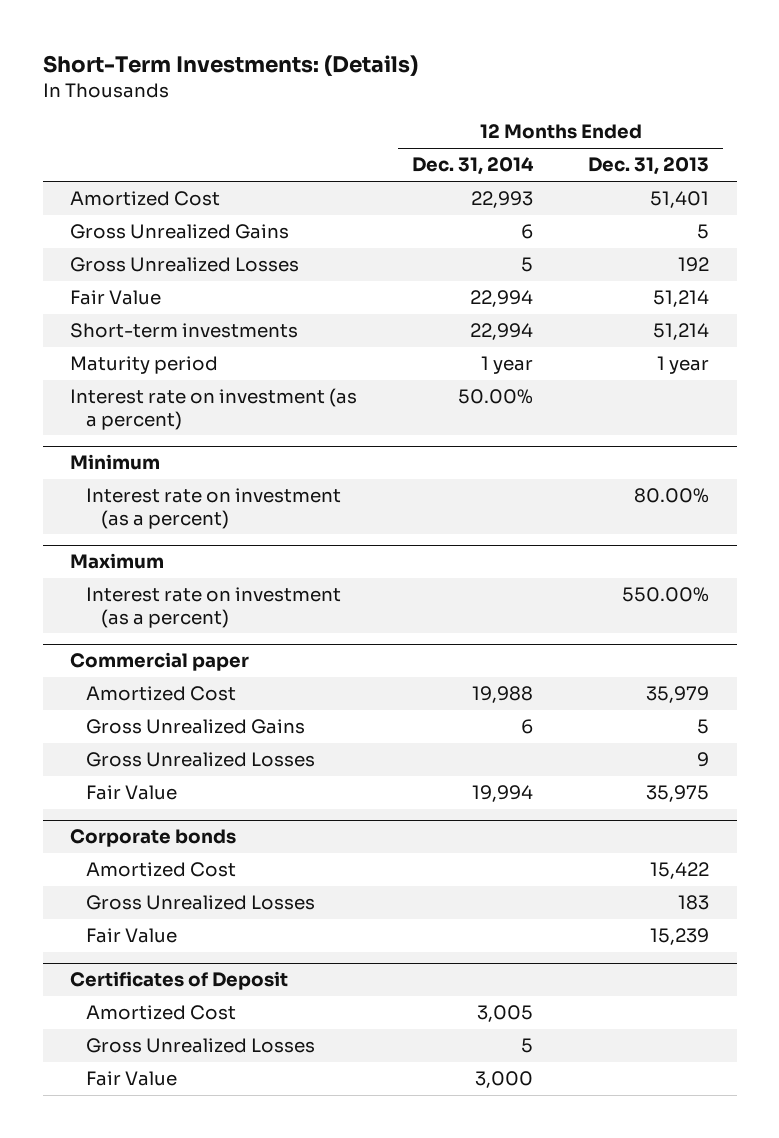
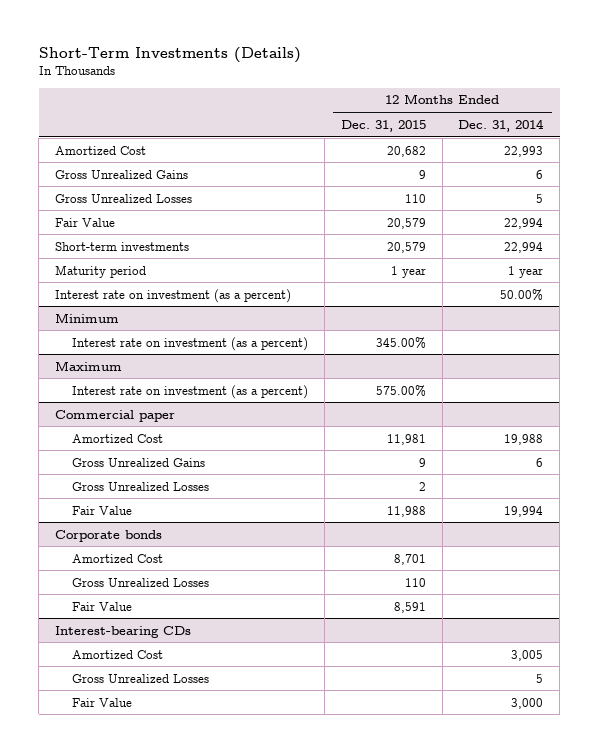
- Short-Term Investments: (Details)
+ Short-Term Investments (Details)
- | 12 Months Ended Dec. 31, 2014 | 12 Months Ended Dec. 31, 2013
+ | 12 Months Ended Dec. 31, 2015 | 12 Months Ended Dec. 31, 2014
- Certificates of Deposit
+ Interest-bearing CDs

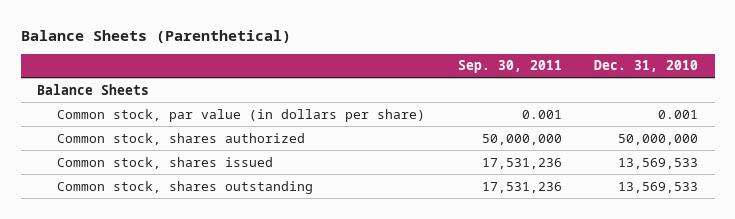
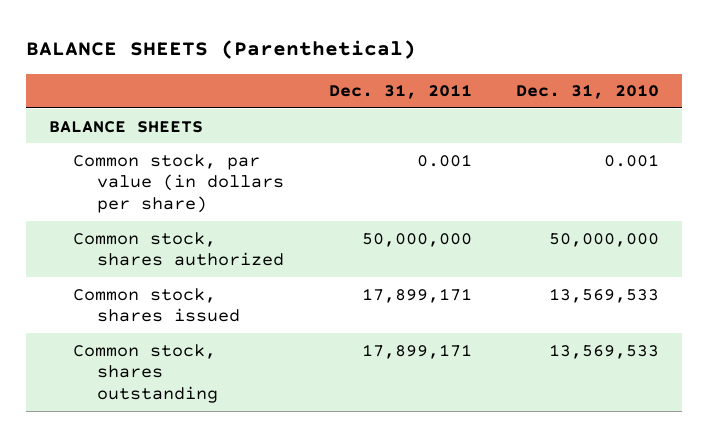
- Balance Sheets (Parenthetical)
+ BALANCE SHEETS (Parenthetical)
- | Sep. 30, 2011 | Dec. 31, 2010
+ | Dec. 31, 2011 | Dec. 31, 2010
- Balance Sheets
+ BALANCE SHEETS

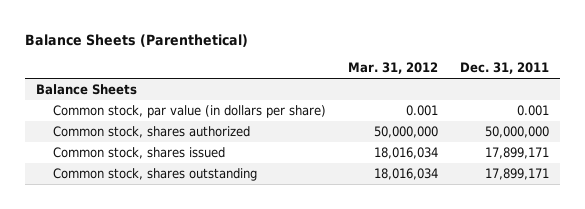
- BALANCE SHEETS (Parenthetical)
+ Balance Sheets (Parenthetical)
- | Dec. 31, 2011 | Dec. 31, 2010
+ | Mar. 31, 2012 | Dec. 31, 2011
- BALANCE SHEETS
+ Balance Sheets

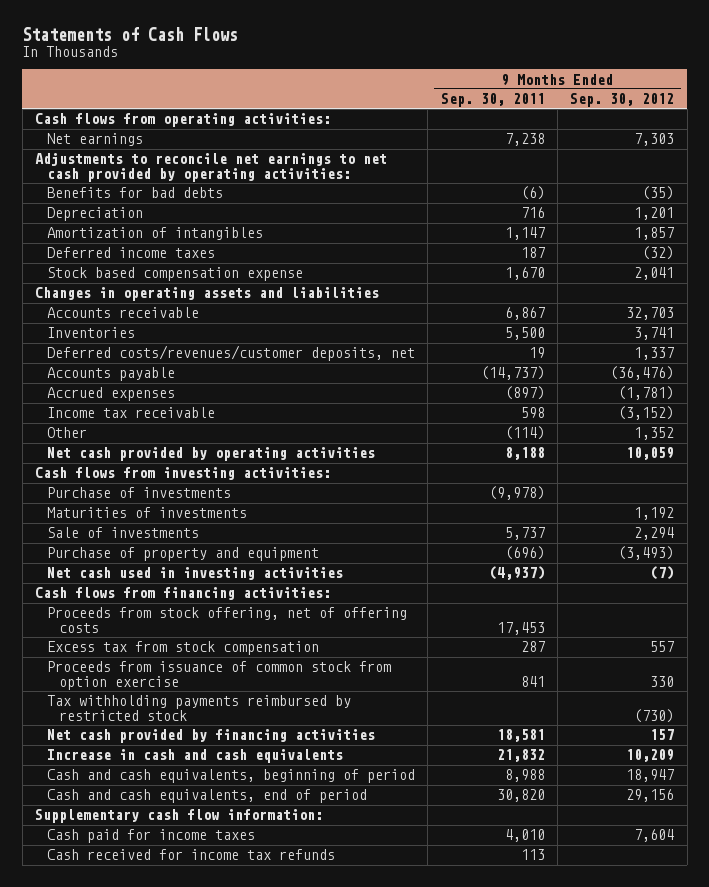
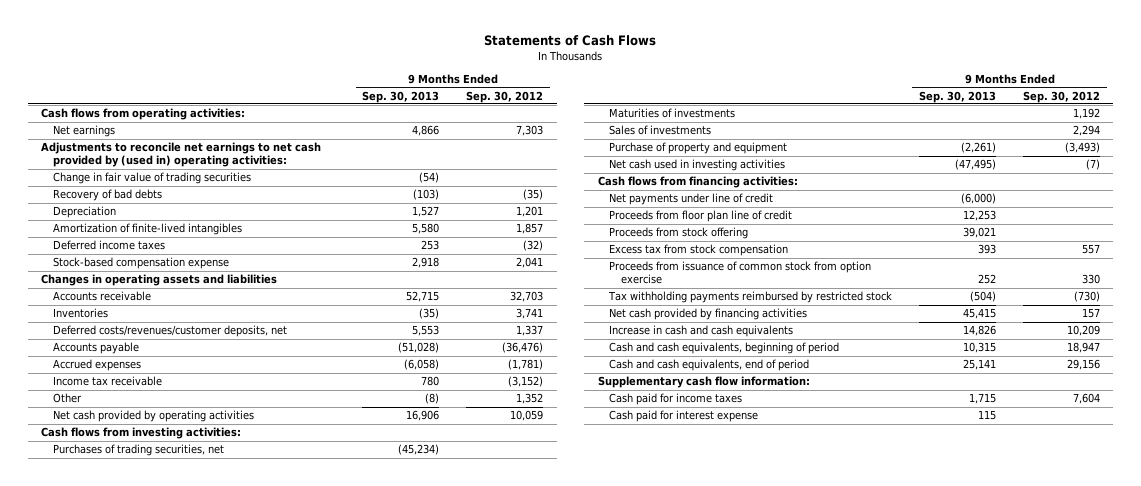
- | 9 Months Ended Sep. 30, 2011 | 9 Months Ended Sep. 30, 2012
+ | 9 Months Ended Sep. 30, 2013 | 9 Months Ended Sep. 30, 2012
- Adjustments to reconcile net earnings to net cash provided by operating activities:
- Benefits for bad debts | (6) | (35)
+ Adjustments to reconcile net earnings to net cash provided by (used in) operating activities:
+ Change in fair value of trading securities | (54) |
+ Recovery of bad debts | (103) | (35)
- Amortization of intangibles | 1,147 | 1,857
+ Amortization of finite-lived intangibles | 5,580 | 1,857
- Stock based compensation expense | 1,670 | 2,041
+ Stock-based compensation expense | 2,918 | 2,041
- Purchase of investments | (9,978) |
+ Purchases of trading securities, net | (45,234) |
- Sale of investments | 5,737 | 2,294
+ Sales of investments | | 2,294
- Proceeds from stock offering, net of offering costs | 17,453 |
+ Net payments under line of credit | (6,000) |
+ Proceeds from floor plan line of credit | 12,253 |
+ Proceeds from stock offering | 39,021 |
- Cash received for income tax refunds | 113 |
+ Cash paid for interest expense | 115 |

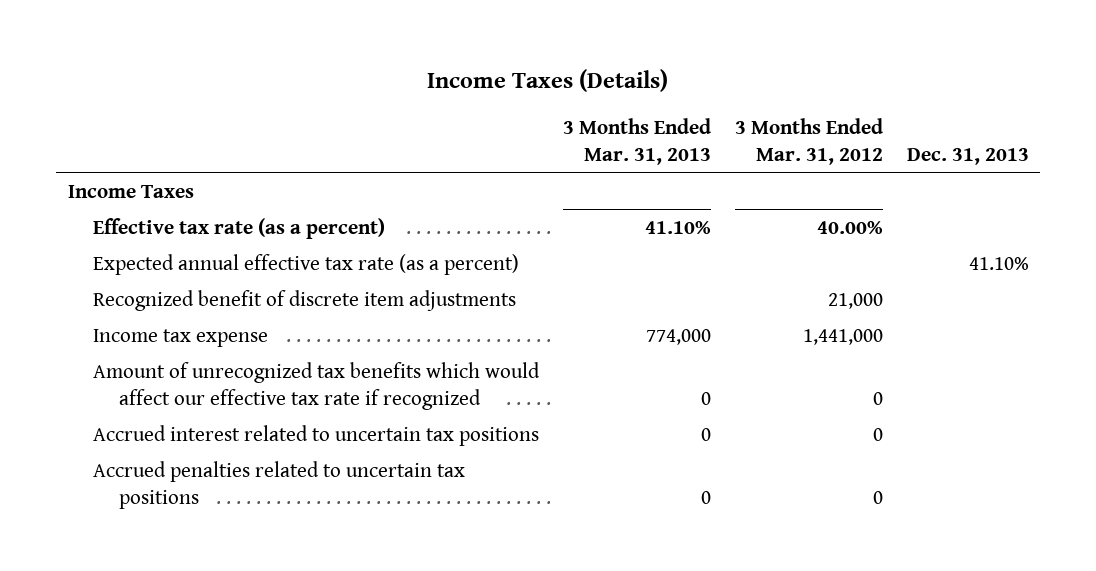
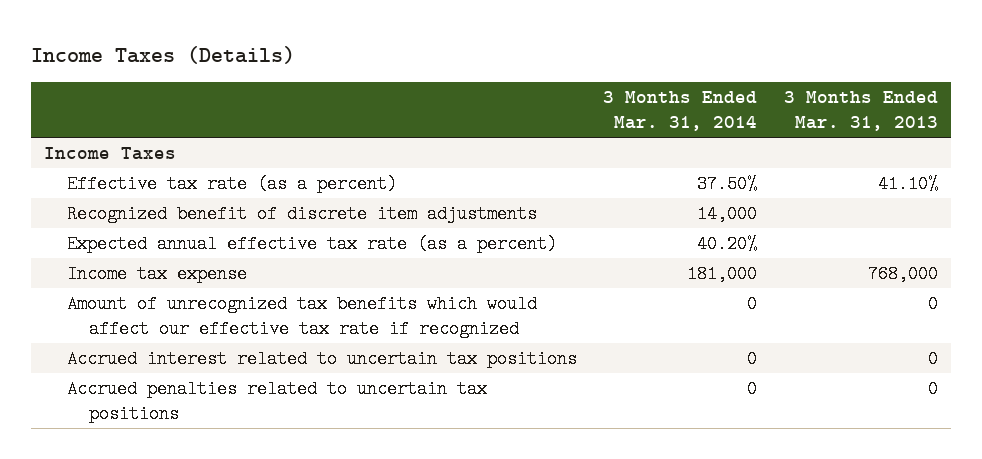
- | 3 Months Ended Mar. 31, 2013 | 3 Months Ended Mar. 31, 2012 | Dec. 31, 2013
+ | 3 Months Ended Mar. 31, 2014 | 3 Months Ended Mar. 31, 2013
- Income tax expense | 774,000 | 1,441,000 |
moved down: Expected annual effective tax rate (as a percent) | 40.20% |
+ Income tax expense | 181,000 | 768,000

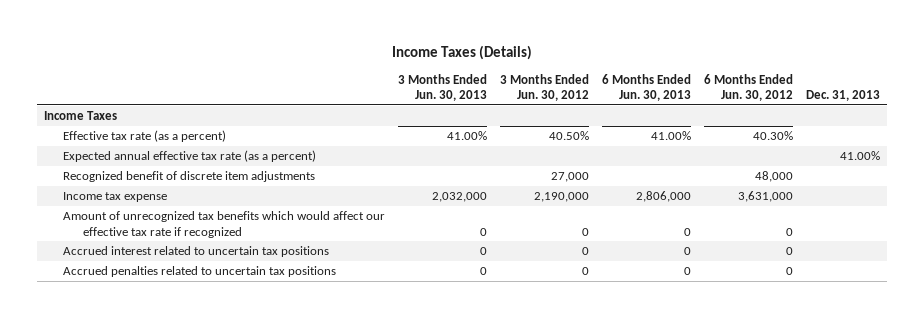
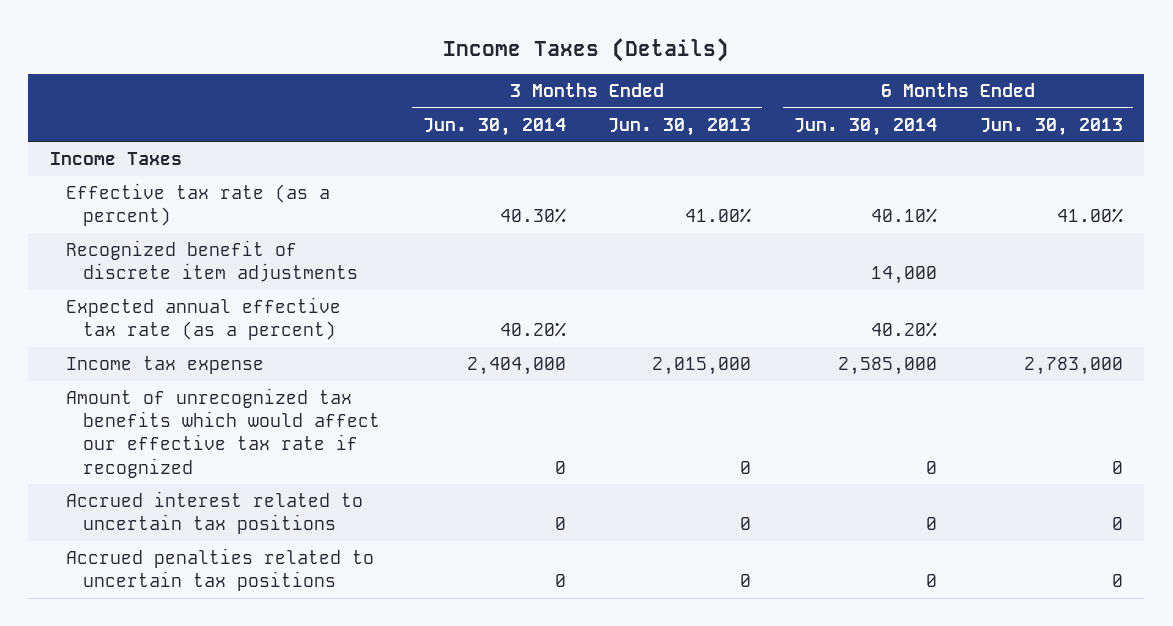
- | 3 Months Ended Jun. 30, 2013 | 3 Months Ended Jun. 30, 2012 | 6 Months Ended Jun. 30, 2013 | 6 Months Ended Jun. 30, 2012 | Dec. 31, 2013
+ | 3 Months Ended Jun. 30, 2014 | 3 Months Ended Jun. 30, 2013 | 6 Months Ended Jun. 30, 2014 | 6 Months Ended Jun. 30, 2013
- Income tax expense | 2,032,000 | 2,190,000 | 2,806,000 | 3,631,000 |
moved down: Expected annual effective tax rate (as a percent) | 40.20% | | 40.20% |
+ Income tax expense | 2,404,000 | 2,015,000 | 2,585,000 | 2,783,000

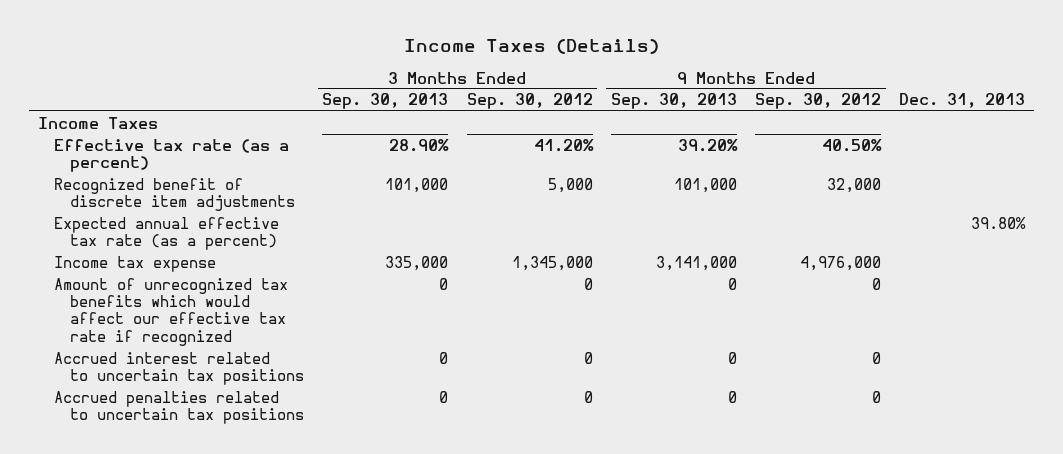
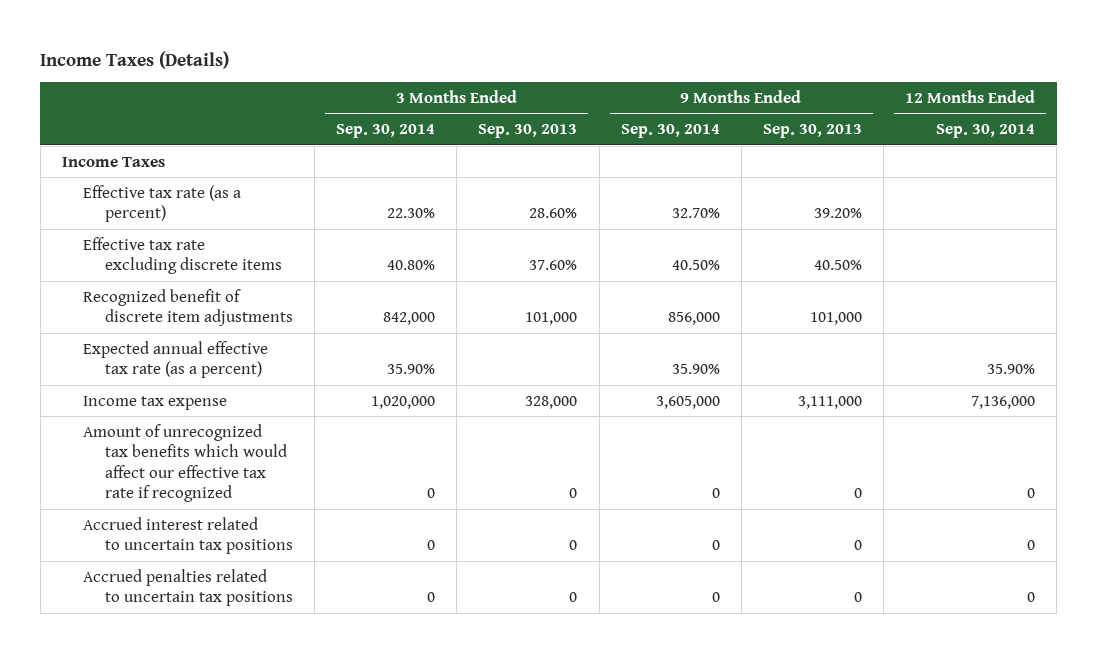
- | 3 Months Ended Sep. 30, 2013 | 3 Months Ended Sep. 30, 2012 | 9 Months Ended Sep. 30, 2013 | 9 Months Ended Sep. 30, 2012 | Dec. 31, 2013
+ | 3 Months Ended Sep. 30, 2014 | 3 Months Ended Sep. 30, 2013 | 9 Months Ended Sep. 30, 2014 | 9 Months Ended Sep. 30, 2013 | 12 Months Ended Sep. 30, 2014
- Effective tax rate (as a percent) | 28.90% | 41.20% | 39.20% | 40.50% |
+ Effective tax rate (as a percent) | 22.30% | 28.60% | 32.70% | 39.20% |
+ Effective tax rate excluding discrete items | 40.80% | 37.60% | 40.50% | 40.50% |
- Income tax expense | 335,000 | 1,345,000 | 3,141,000 | 4,976,000 |
+ Income tax expense | 1,020,000 | 328,000 | 3,605,000 | 3,111,000 | 7,136,000

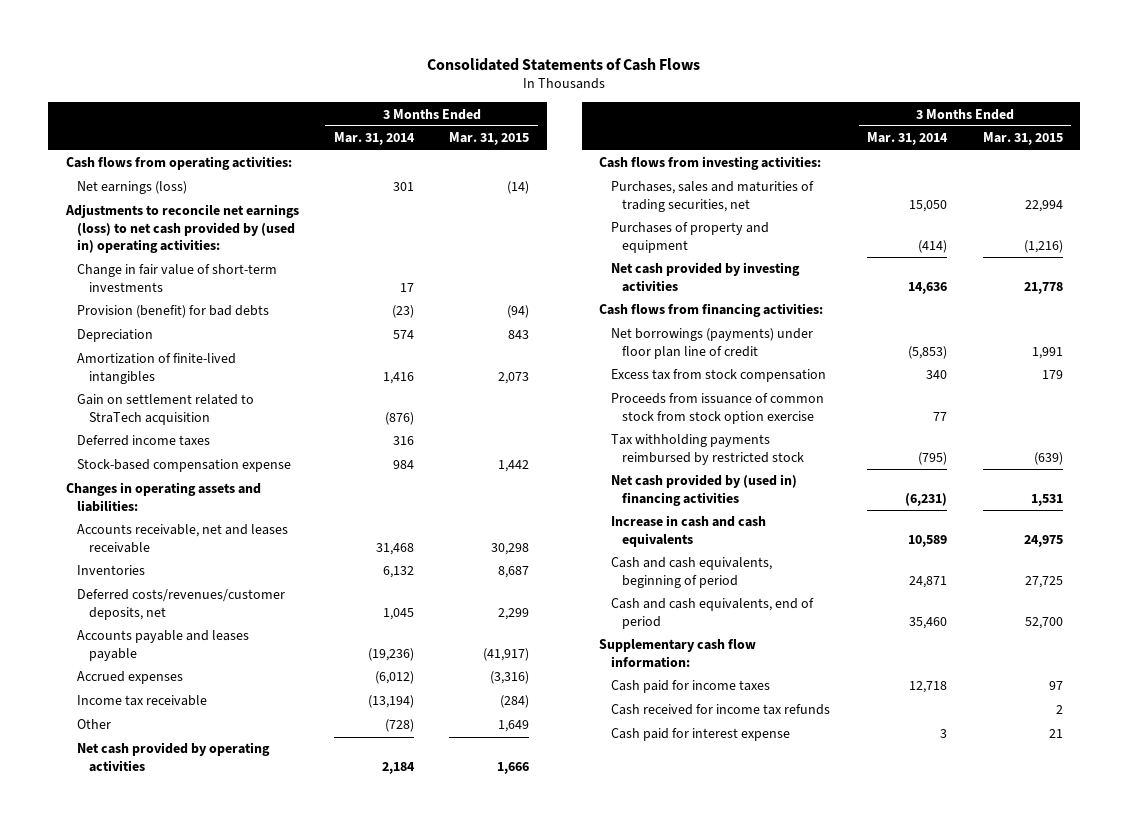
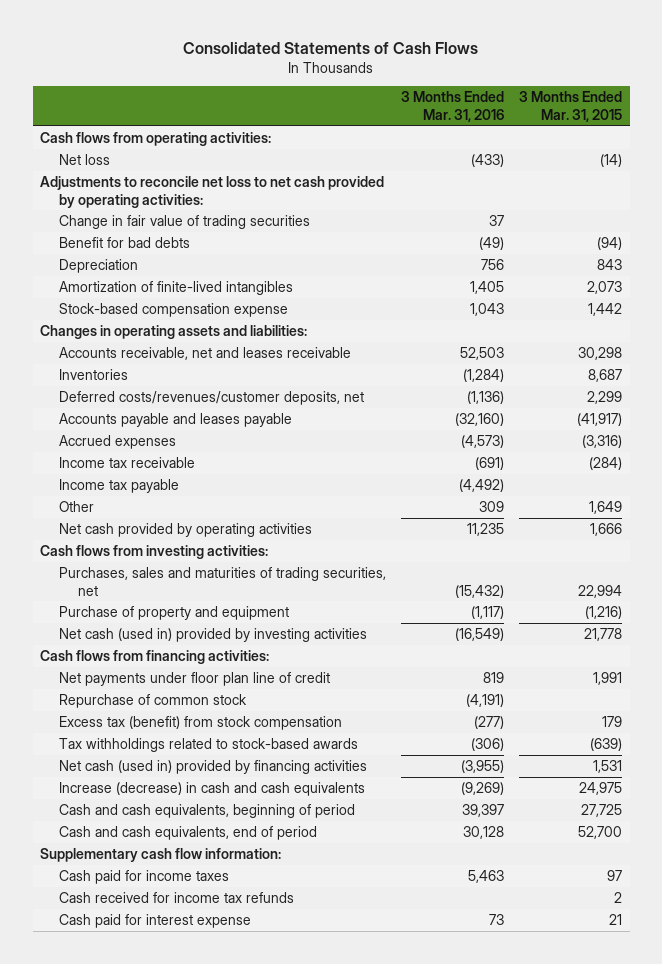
- | 3 Months Ended Mar. 31, 2014 | 3 Months Ended Mar. 31, 2015
+ | 3 Months Ended Mar. 31, 2016 | 3 Months Ended Mar. 31, 2015
- Net earnings (loss) | 301 | (14)
- Adjustments to reconcile net earnings (loss) to net cash provided by (used in) operating activities:
- Change in fair value of short-term investments | 17 |
- Provision (benefit) for bad debts | (23) | (94)
+ Net loss | (433) | (14)
+ Adjustments to reconcile net loss to net cash provided by operating activities:
+ Change in fair value of trading securities | 37 |
+ Benefit for bad debts | (49) | (94)
- Gain on settlement related to StraTech acquisition | (876) |
- Deferred income taxes | 316 |
+ Income tax payable | (4,492) |
- Purchases of property and equipment | (414) | (1,216)
- Net cash provided by investing activities | 14,636 | 21,778
+ Purchase of property and equipment | (1,117) | (1,216)
+ Net cash (used in) provided by investing activities | (16,549) | 21,778
- Net borrowings (payments) under floor plan line of credit | (5,853) | 1,991
- Excess tax from stock compensation | 340 | 179
- Proceeds from issuance of common stock from stock option exercise | 77 |
- Tax withholding payments reimbursed by restricted stock | (795) | (639)
- Net cash provided by (used in) financing activities | (6,231) | 1,531
- Increase in cash and cash equivalents | 10,589 | 24,975
+ Net payments under floor plan line of credit | 819 | 1,991
+ Repurchase of common stock | (4,191) |
+ Excess tax (benefit) from stock compensation | (277) | 179
+ Tax withholdings related to stock-based awards | (306) | (639)
+ Net cash (used in) provided by financing activities | (3,955) | 1,531
+ Increase (decrease) in cash and cash equivalents | (9,269) | 24,975

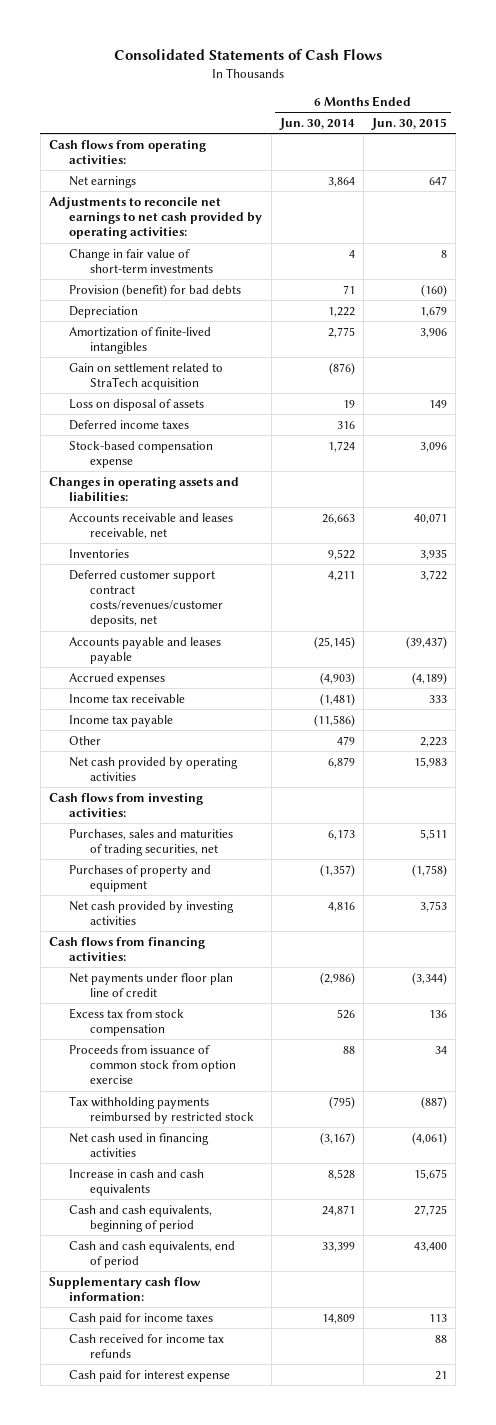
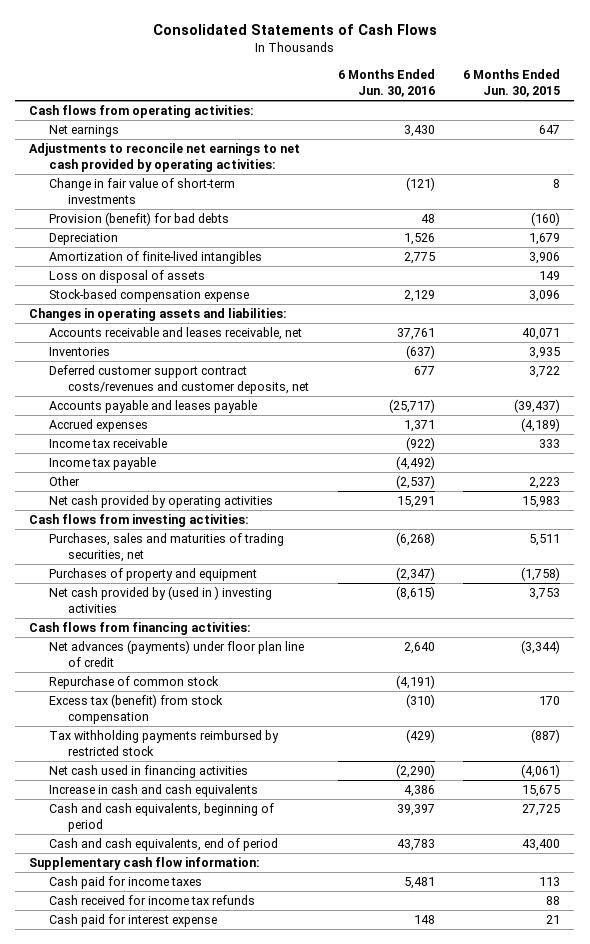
- | 6 Months Ended Jun. 30, 2014 | 6 Months Ended Jun. 30, 2015
+ | 6 Months Ended Jun. 30, 2016 | 6 Months Ended Jun. 30, 2015
- Gain on settlement related to StraTech acquisition | (876) |
- Deferred income taxes | 316 |
- Deferred customer support contract costs/revenues/customer deposits, net | 4,211 | 3,722
+ Deferred customer support contract costs/revenues and customer deposits, net | 677 | 3,722
- Net cash provided by investing activities | 4,816 | 3,753
+ Net cash provided by (used in ) investing activities | (8,615) | 3,753
- Net payments under floor plan line of credit | (2,986) | (3,344)
- Excess tax from stock compensation | 526 | 136
- Proceeds from issuance of common stock from option exercise | 88 | 34
+ Net advances (payments) under floor plan line of credit | 2,640 | (3,344)
+ Repurchase of common stock | (4,191) |
+ Excess tax (benefit) from stock compensation | (310) | 170

